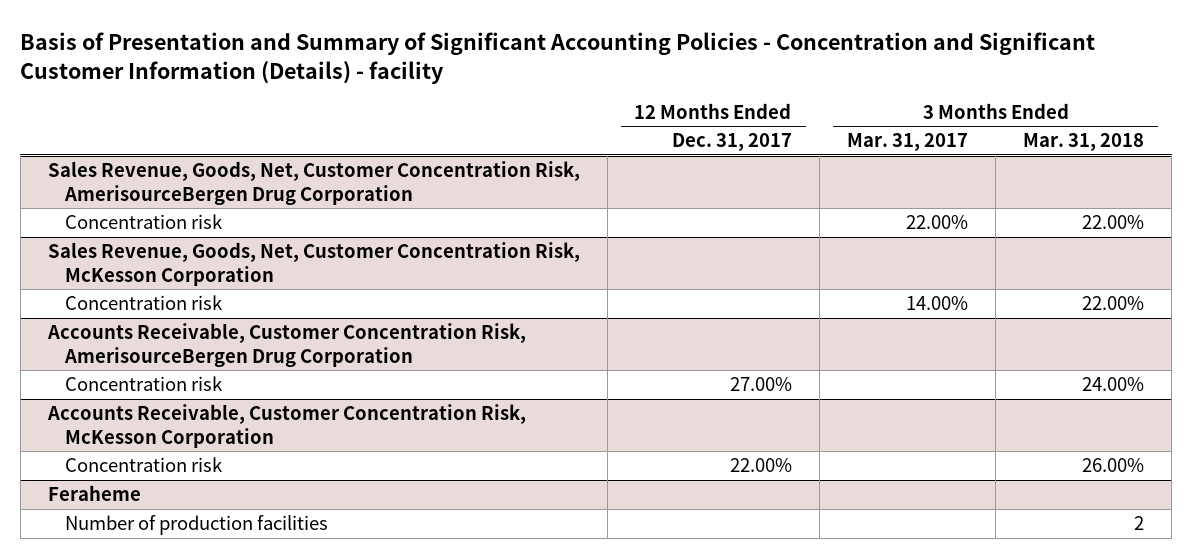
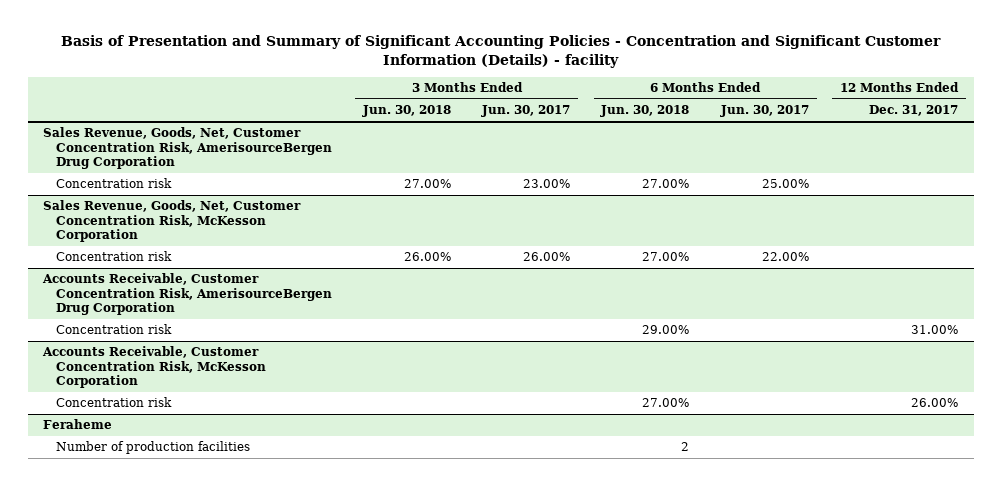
- | 12 Months Ended Dec. 31, 2017 | 3 Months Ended Mar. 31, 2017 | 3 Months Ended Mar. 31, 2018
+ | 3 Months Ended Jun. 30, 2018 | 3 Months Ended Jun. 30, 2017 | 6 Months Ended Jun. 30, 2018 | 6 Months Ended Jun. 30, 2017 | 12 Months Ended Dec. 31, 2017
@ Accounts Receivable, Customer Concentration Risk, AmerisourceBergen Drug Corporation
- Concentration risk | 27.00% | | 24.00%
+ Concentration risk | | | 29.00% | | 31.00%
@ Accounts Receivable, Customer Concentration Risk, McKesson Corporation
- Concentration risk | 22.00% | | 26.00%
+ Concentration risk | | | 27.00% | | 26.00%

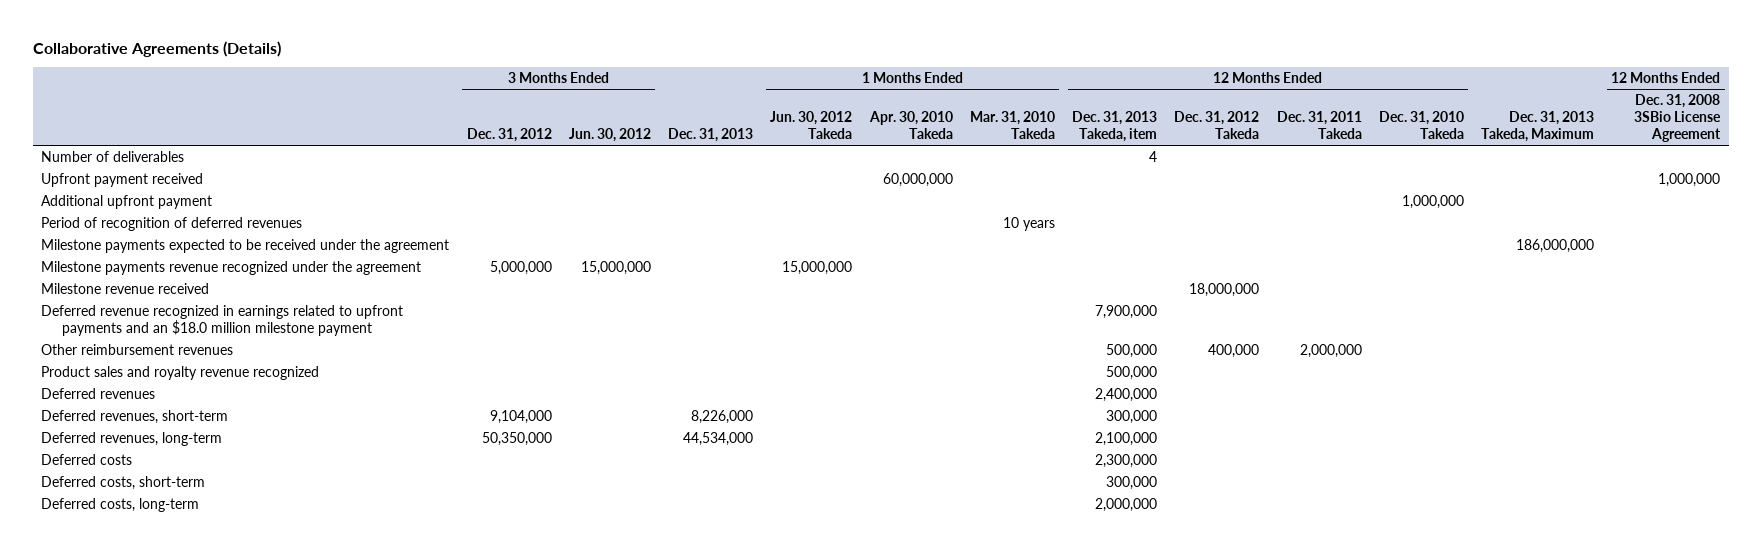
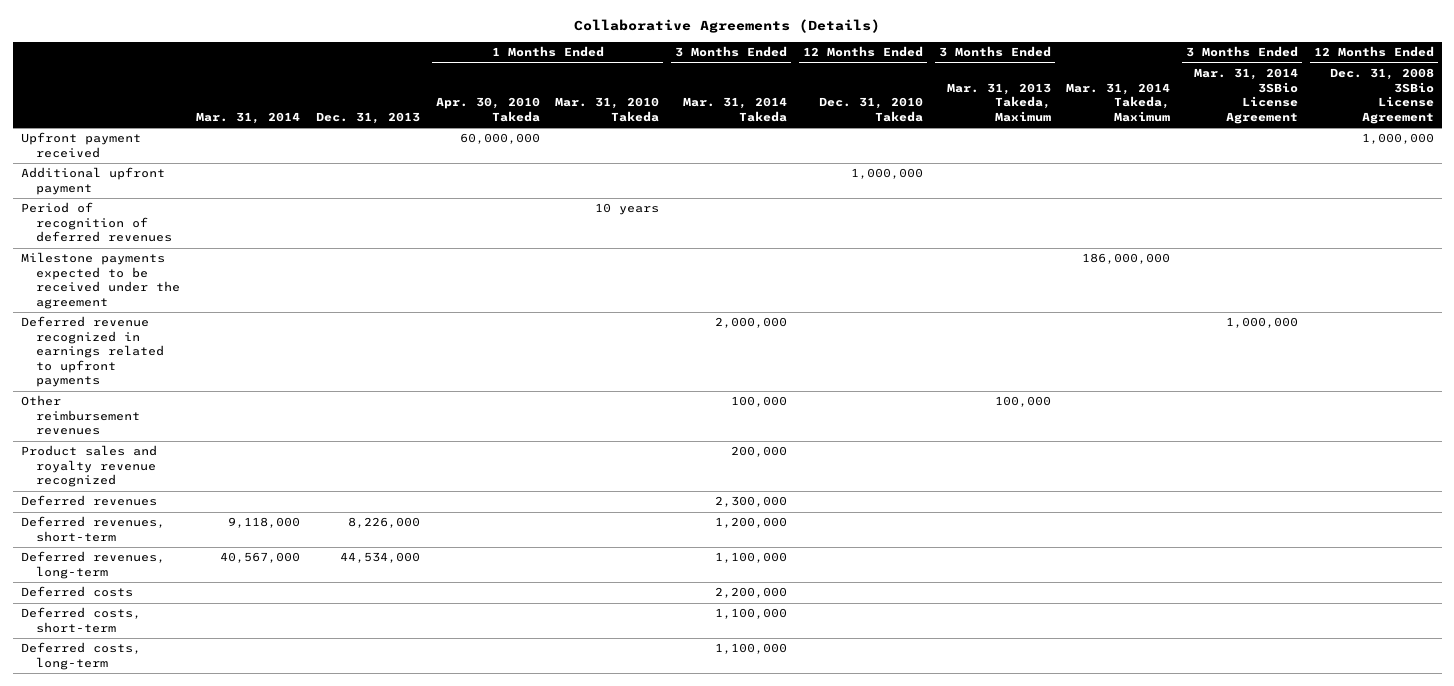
- | 3 Months Ended Dec. 31, 2012 | 3 Months Ended Jun. 30, 2012 | Dec. 31, 2013 | 1 Months Ended Jun. 30, 2012 Takeda | 1 Months Ended Apr. 30, 2010 Takeda | 1 Months Ended Mar. 31, 2010 Takeda | 12 Months Ended Dec. 31, 2013 Takeda, item | 12 Months Ended Dec. 31, 2012 Takeda | 12 Months Ended Dec. 31, 2011 Takeda | 12 Months Ended Dec. 31, 2010 Takeda | Dec. 31, 2013 Takeda, Maximum | 12 Months Ended Dec. 31, 2008 3SBio License Agreement
+ | Mar. 31, 2014 | Dec. 31, 2013 | 1 Months Ended Apr. 30, 2010 Takeda | 1 Months Ended Mar. 31, 2010 Takeda | 3 Months Ended Mar. 31, 2014 Takeda | 12 Months Ended Dec. 31, 2010 Takeda | 3 Months Ended Mar. 31, 2013 Takeda, Maximum | Mar. 31, 2014 Takeda, Maximum | 3 Months Ended Mar. 31, 2014 3SBio License Agreement | 12 Months Ended Dec. 31, 2008 3SBio License Agreement
- Number of deliverables | | | | | | | 4 | | | | |
- Milestone payments revenue recognized under the agreement | 5,000,000 | 15,000,000 | | 15,000,000 | | | | | | | |
- Milestone revenue received | | | | | | | | 18,000,000 | | | |
- Deferred revenue recognized in earnings related to upfront payments and an $18.0 million milestone payment | | | | | | | 7,900,000 | | | | |
+ Deferred revenue recognized in earnings related to upfront payments | | | | | 2,000,000 | | | | 1,000,000 |

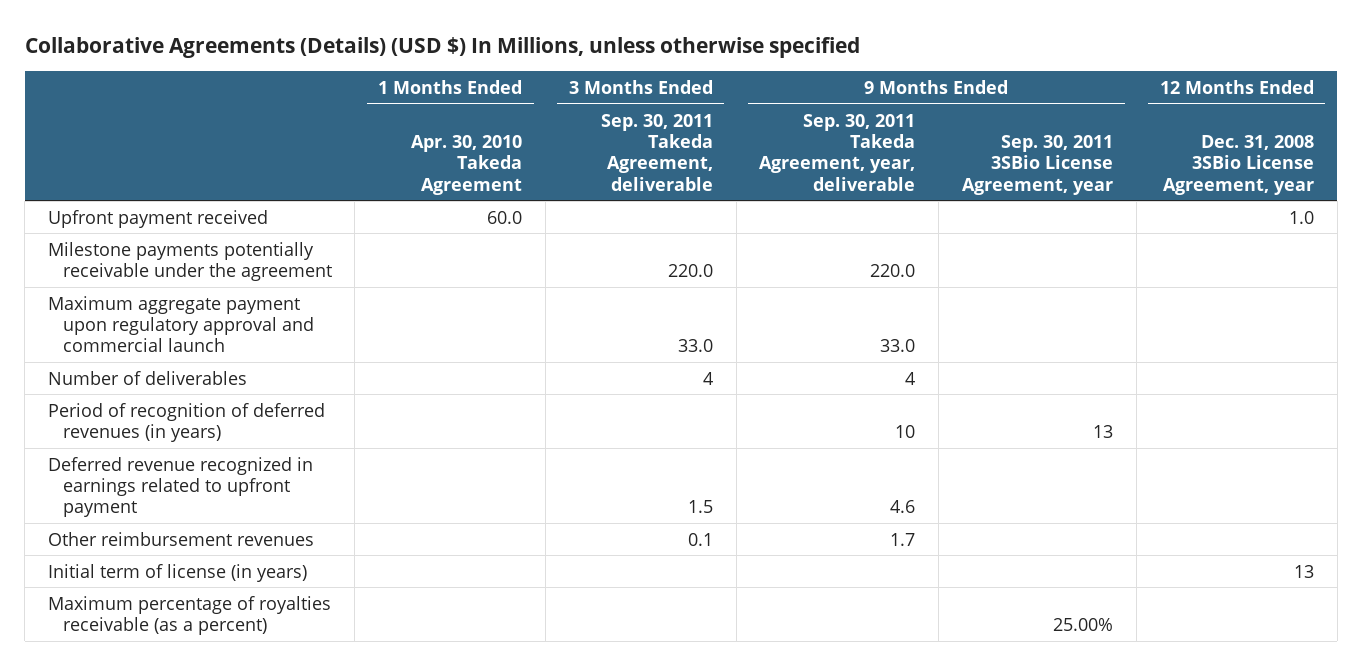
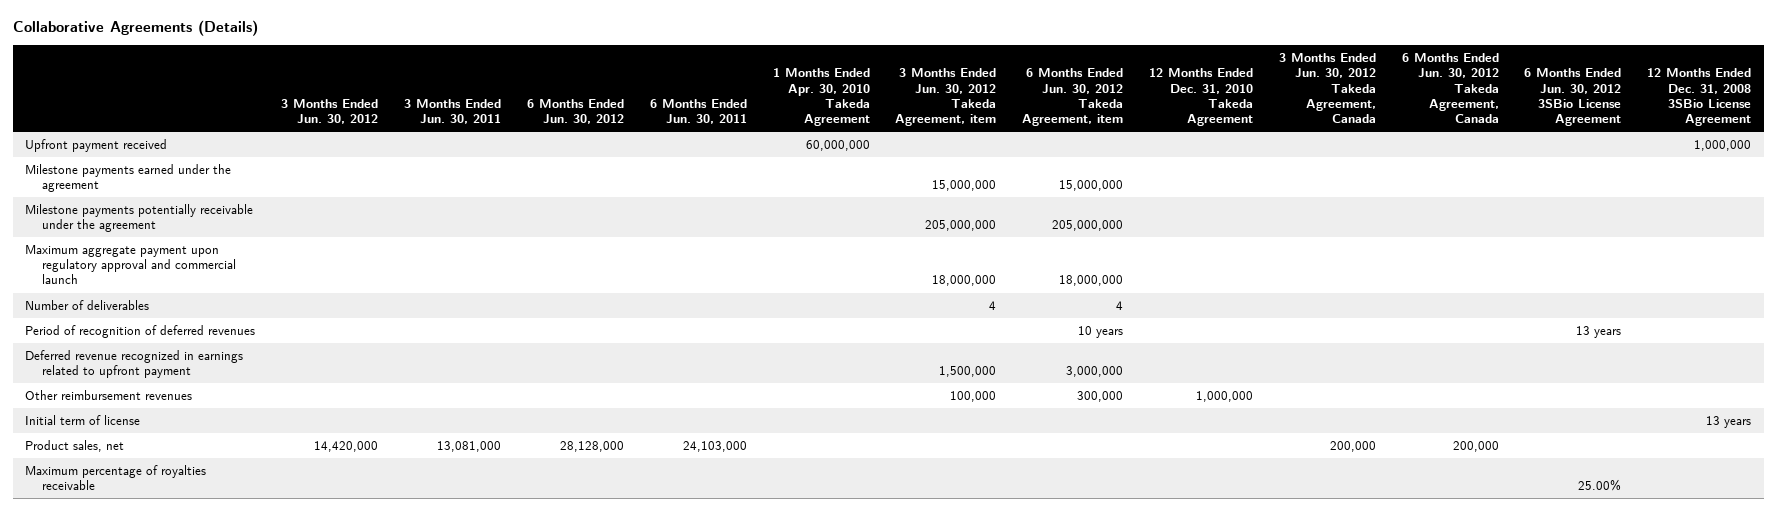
- Collaborative Agreements (Details) (USD $) In Millions, unless otherwise specified
+ Collaborative Agreements (Details)
- | 1 Months Ended Apr. 30, 2010 Takeda Agreement | 3 Months Ended Sep. 30, 2011 Takeda Agreement, deliverable | 9 Months Ended Sep. 30, 2011 Takeda Agreement, year, deliverable | 9 Months Ended Sep. 30, 2011 3SBio License Agreement, year | 12 Months Ended Dec. 31, 2008 3SBio License Agreement, year
+ | 3 Months Ended Jun. 30, 2012 | 3 Months Ended Jun. 30, 2011 | 6 Months Ended Jun. 30, 2012 | 6 Months Ended Jun. 30, 2011 | 1 Months Ended Apr. 30, 2010 Takeda Agreement | 3 Months Ended Jun. 30, 2012 Takeda Agreement, item | 6 Months Ended Jun. 30, 2012 Takeda Agreement, item | 12 Months Ended Dec. 31, 2010 Takeda Agreement | 3 Months Ended Jun. 30, 2012 Takeda Agreement, Canada | 6 Months Ended Jun. 30, 2012 Takeda Agreement, Canada | 6 Months Ended Jun. 30, 2012 3SBio License Agreement | 12 Months Ended Dec. 31, 2008 3SBio License Agreement
- Upfront payment received | 60.0 | | | | 1.0
+ Upfront payment received | | | | | 60,000,000 | | | | | | | 1,000,000
+ Milestone payments earned under the agreement | | | | | | 15,000,000 | 15,000,000 | | | | |
- Period of recognition of deferred revenues (in years) | | | 10 | 13 |
+ Period of recognition of deferred revenues | | | | | | | 10 years | | | | 13 years |
- Initial term of license (in years) | | | | | 13
- Maximum percentage of royalties receivable (as a percent) | | | | 25.00% |
+ Initial term of license | | | | | | | | | | | | 13 years
+ Product sales, net | 14,420,000 | 13,081,000 | 28,128,000 | 24,103,000 | | | | | 200,000 | 200,000 | |
+ Maximum percentage of royalties receivable | | | | | | | | | | | 25.00% |

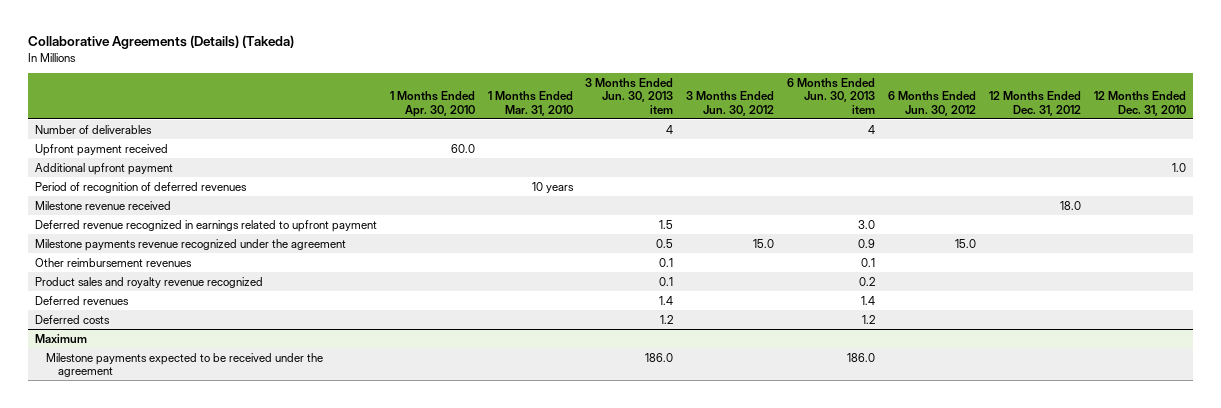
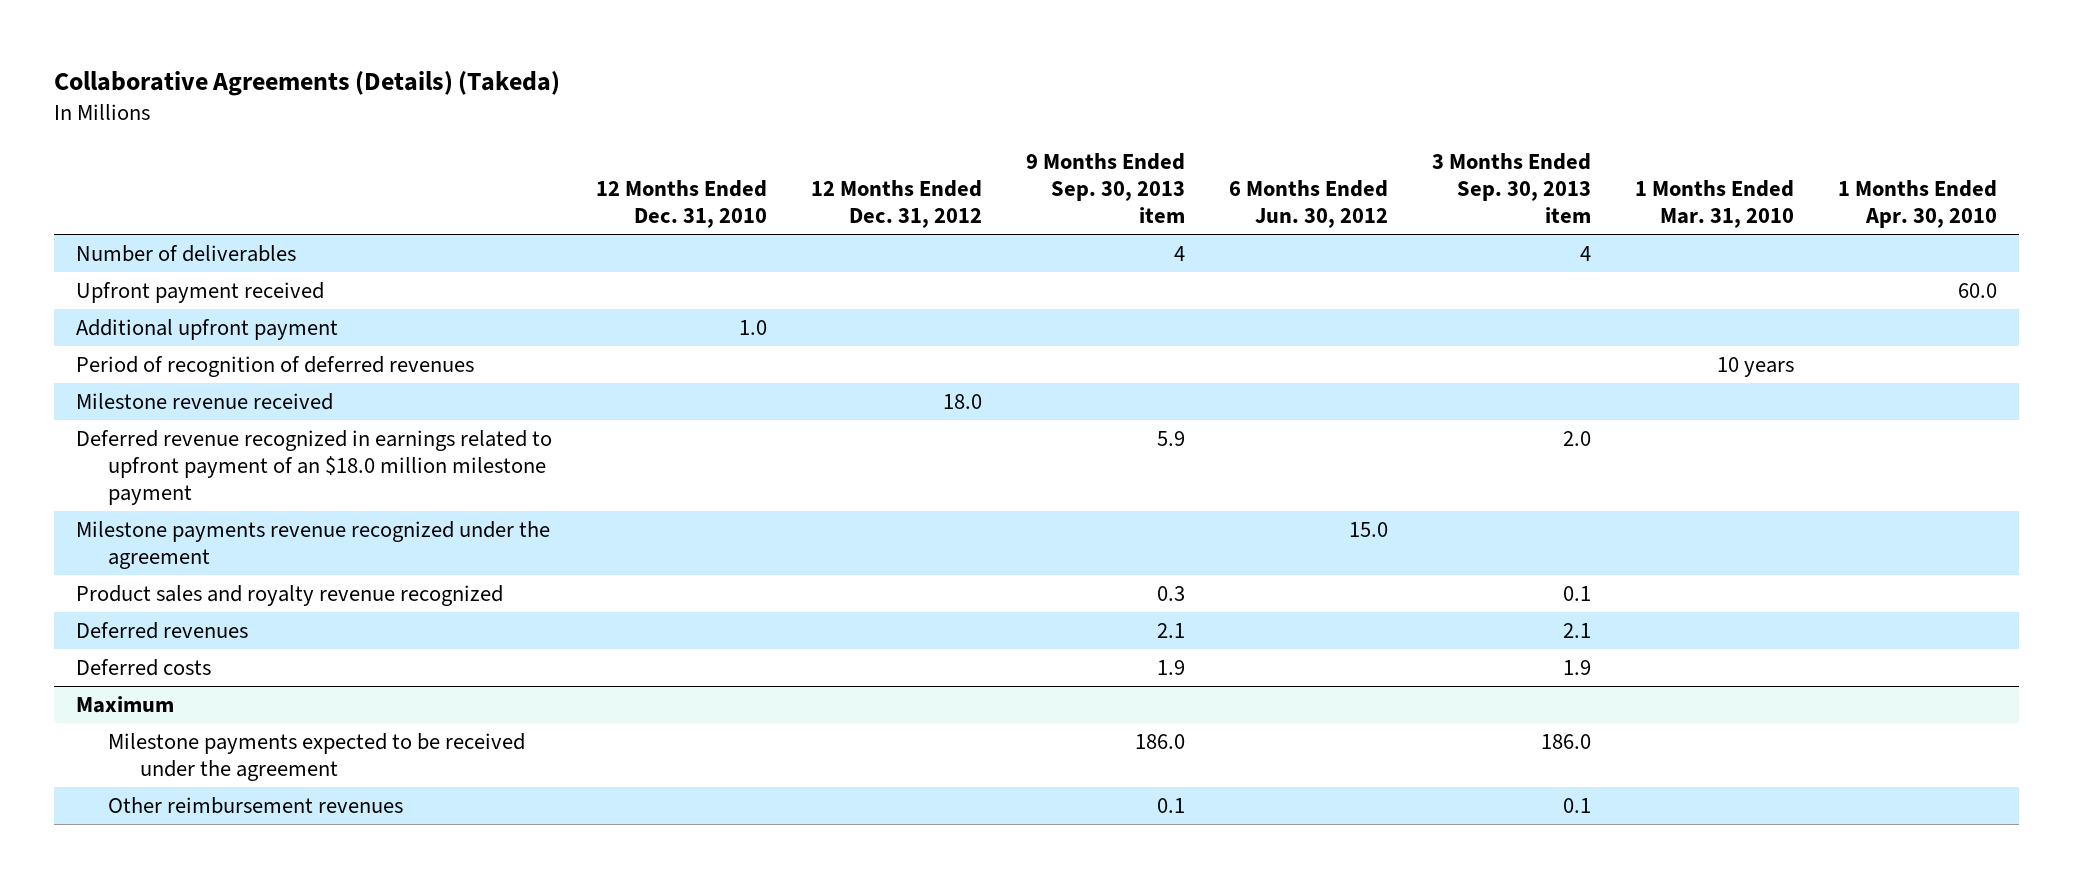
- | 1 Months Ended Apr. 30, 2010 | 1 Months Ended Mar. 31, 2010 | 3 Months Ended Jun. 30, 2013 item | 3 Months Ended Jun. 30, 2012 | 6 Months Ended Jun. 30, 2013 item | 6 Months Ended Jun. 30, 2012 | 12 Months Ended Dec. 31, 2012 | 12 Months Ended Dec. 31, 2010
+ | 12 Months Ended Dec. 31, 2010 | 12 Months Ended Dec. 31, 2012 | 9 Months Ended Sep. 30, 2013 item | 6 Months Ended Jun. 30, 2012 | 3 Months Ended Sep. 30, 2013 item | 1 Months Ended Mar. 31, 2010 | 1 Months Ended Apr. 30, 2010
- Deferred revenue recognized in earnings related to upfront payment | | | 1.5 | | 3.0 | | |
+ Deferred revenue recognized in earnings related to upfront payment of an $18.0 million milestone payment | | | 5.9 | | 2.0 | |
- Other reimbursement revenues | | | 0.1 | | 0.1 | | |
@ Maximum
+ Other reimbursement revenues | | | 0.1 | | 0.1 | |

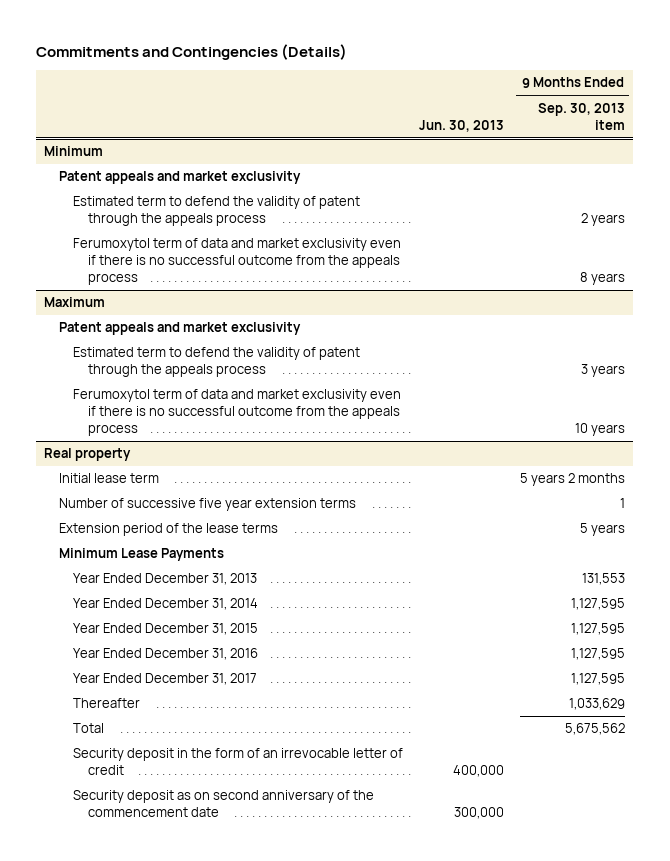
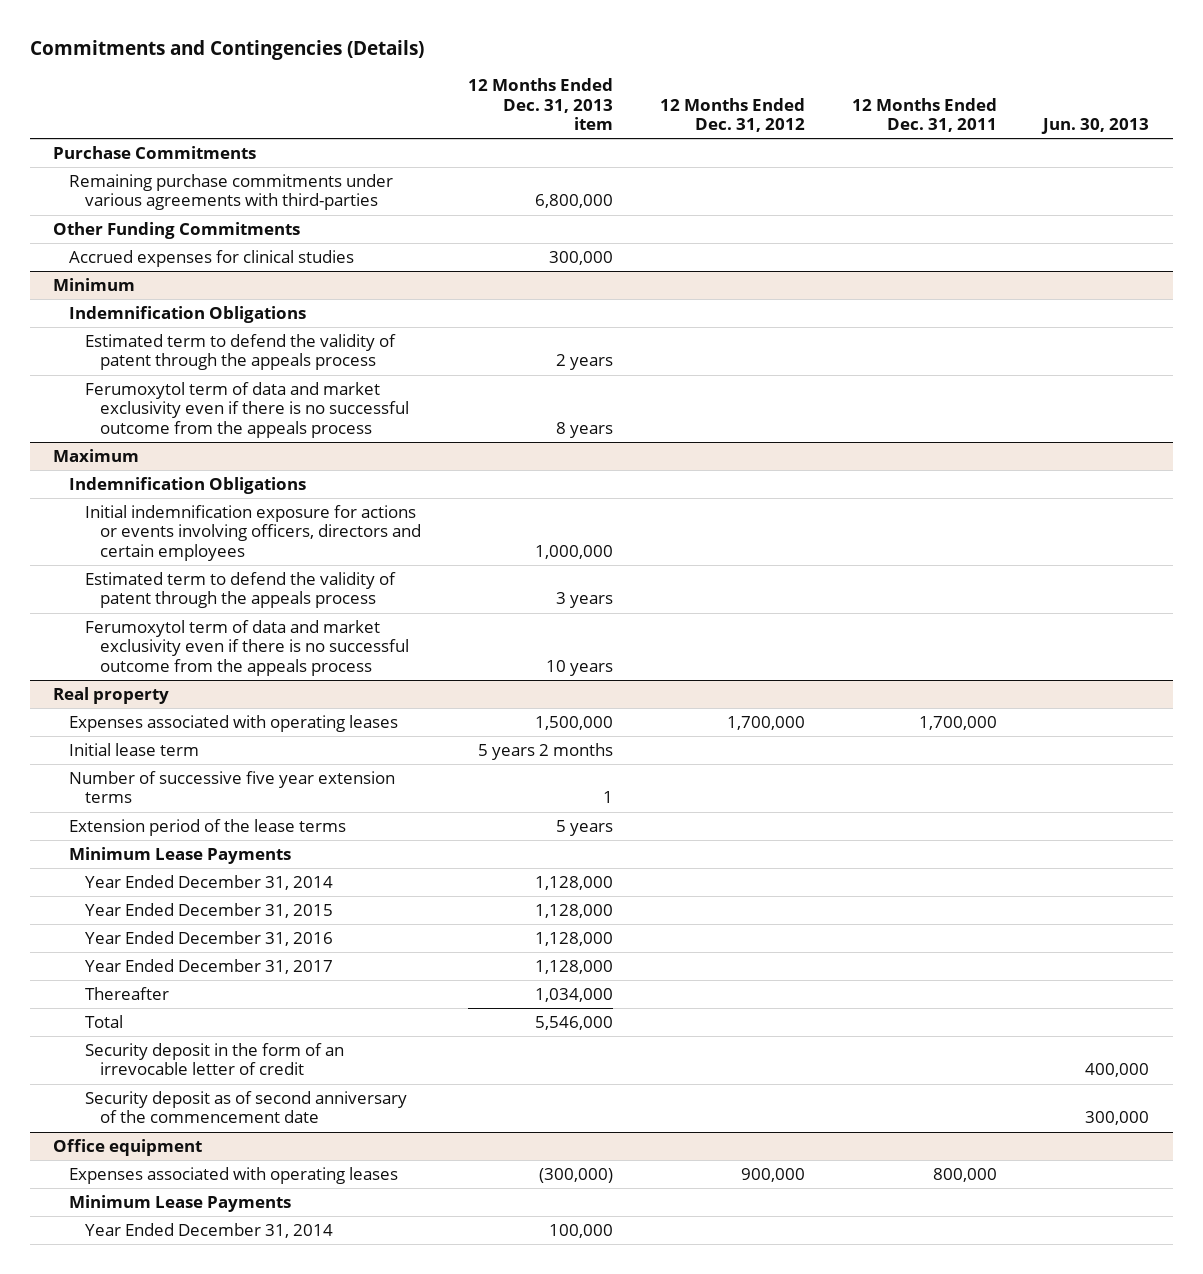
- | Jun. 30, 2013 | 9 Months Ended Sep. 30, 2013 item
+ | 12 Months Ended Dec. 31, 2013 item | 12 Months Ended Dec. 31, 2012 | 12 Months Ended Dec. 31, 2011 | Jun. 30, 2013
+ Purchase Commitments
+ Remaining purchase commitments under various agreements with third-parties | 6,800,000 | | |
+ Other Funding Commitments
+ Accrued expenses for clinical studies | 300,000 | | |
@ Minimum
- Patent appeals and market exclusivity
+ Indemnification Obligations
@ Maximum
- Patent appeals and market exclusivity
+ Indemnification Obligations
+ Initial indemnification exposure for actions or events involving officers, directors and certain employees | 1,000,000 | | |
@ Real property
+ Expenses associated with operating leases | 1,500,000 | 1,700,000 | 1,700,000 |
- Year Ended December 31, 2013 | | 131,553
- Security deposit as on second anniversary of the commencement date | 300,000 |
+ Security deposit as of second anniversary of the commencement date | | | | 300,000
+ Office equipment
+ Expenses associated with operating leases | (300,000) | 900,000 | 800,000 |
+ Minimum Lease Payments
+ Year Ended December 31, 2014 | 100,000 | | |

